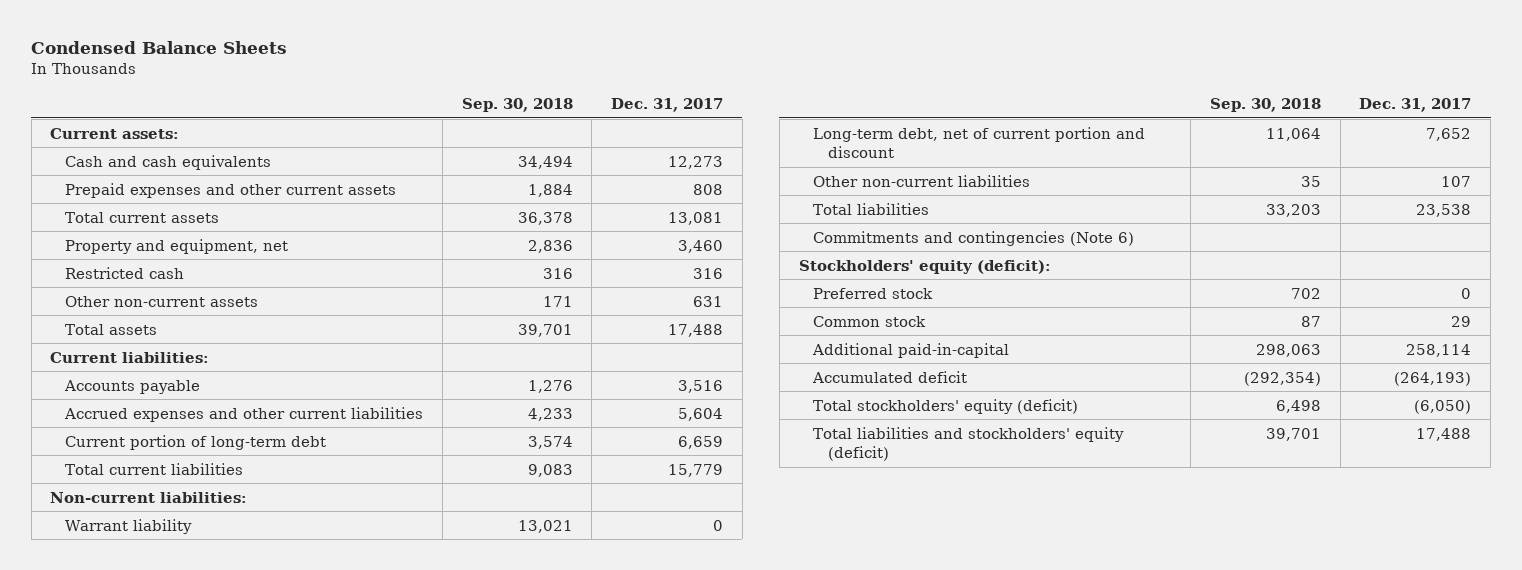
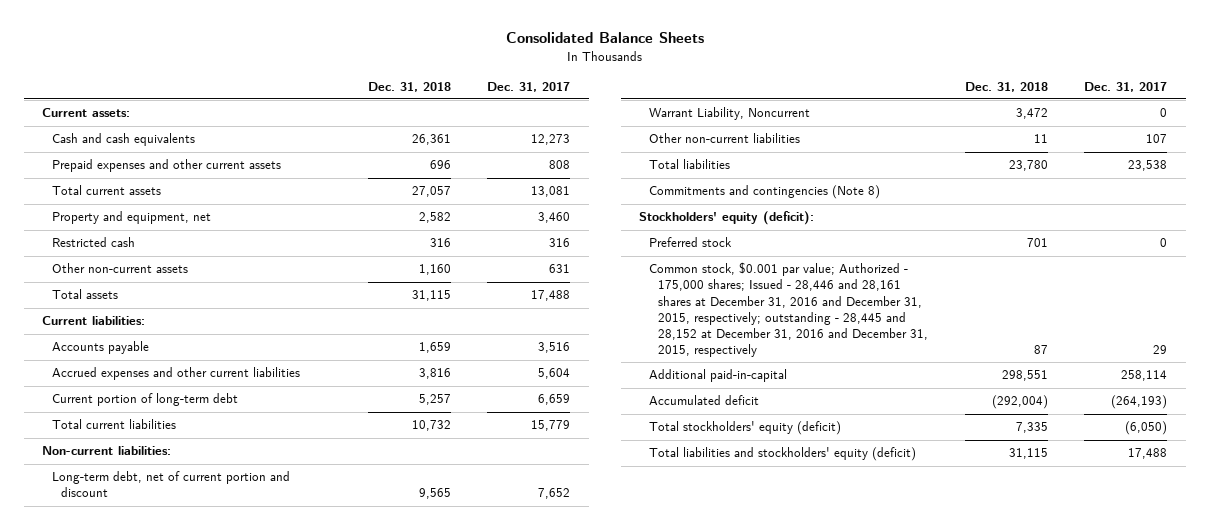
- Condensed Balance Sheets
+ Consolidated Balance Sheets
- | Sep. 30, 2018 | Dec. 31, 2017
+ | Dec. 31, 2018 | Dec. 31, 2017
- Warrant liability | 13,021 | 0
+ Warrant Liability, Noncurrent | 3,472 | 0
- Commitments and contingencies (Note 6)
+ Commitments and contingencies (Note 8)
- Common stock | 87 | 29
+ Common stock, $0.001 par value; Authorized - 175,000 shares; Issued - 28,446 and 28,161 shares at December 31, 2016 and December 31, 2015, respectively; outstanding - 28,445 and 28,152 at December 31, 2016 and December 31, 2015, respectively | 87 | 29

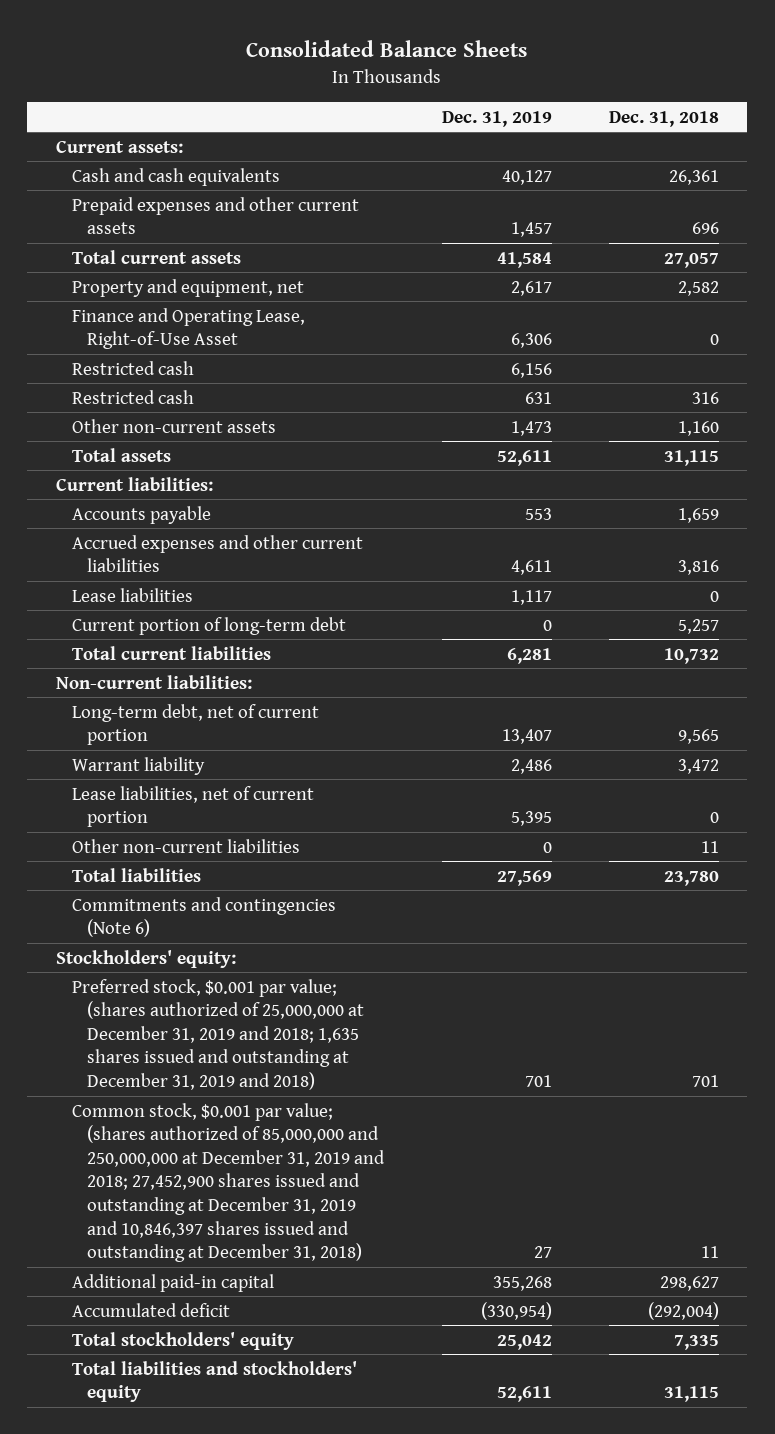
- | Dec. 31, 2018 | Dec. 31, 2017
+ | Dec. 31, 2019 | Dec. 31, 2018
+ Finance and Operating Lease, Right-of-Use Asset | 6,306 | 0
+ Restricted cash | 6,156 |
+ Lease liabilities | 1,117 | 0
- Long-term debt, net of current portion and discount | 9,565 | 7,652
- Warrant Liability, Noncurrent | 3,472 | 0
+ Long-term debt, net of current portion | 13,407 | 9,565
+ Warrant liability | 2,486 | 3,472
+ Lease liabilities, net of current portion | 5,395 | 0
- Commitments and contingencies (Note 8)
- Stockholders' equity (deficit):
- Preferred stock | 701 | 0
- Common stock, $0.001 par value; Authorized - 175,000 shares; Issued - 28,446 and 28,161 shares at December 31, 2016 and December 31, 2015, respectively; outstanding - 28,445 and 28,152 at December 31, 2016 and December 31, 2015, respectively | 87 | 29
- Additional paid-in-capital | 298,551 | 258,114
+ Commitments and contingencies (Note 6)
+ Stockholders' equity:
+ Preferred stock, $0.001 par value; (shares authorized of 25,000,000 at December 31, 2019 and 2018; 1,635 shares issued and outstanding at December 31, 2019 and 2018) | 701 | 701
+ Common stock, $0.001 par value; (shares authorized of 85,000,000 and 250,000,000 at December 31, 2019 and 2018; 27,452,900 shares issued and outstanding at December 31, 2019 and 10,846,397 shares issued and outstanding at December 31, 2018) | 27 | 11
+ Additional paid-in capital | 355,268 | 298,627
- Total stockholders' equity (deficit) | 7,335 | (6,050)
- Total liabilities and stockholders' equity (deficit) | 31,115 | 17,488
+ Total stockholders' equity | 25,042 | 7,335
+ Total liabilities and stockholders' equity | 52,611 | 31,115

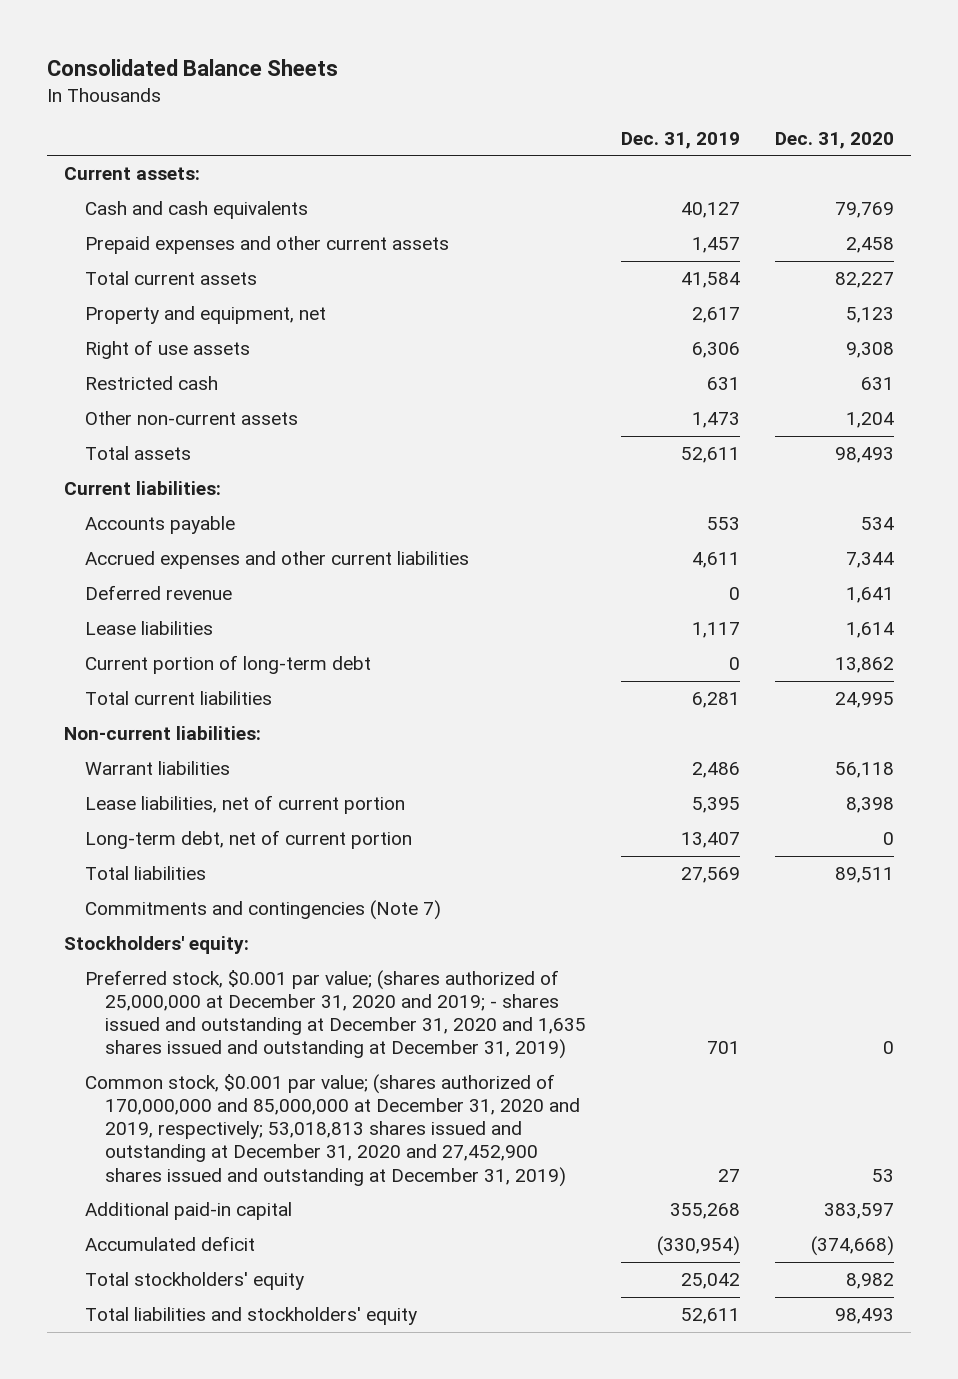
- | Dec. 31, 2019 | Dec. 31, 2018
+ | Dec. 31, 2019 | Dec. 31, 2020
- Finance and Operating Lease, Right-of-Use Asset | 6,306 | 0
- Restricted cash | 6,156 |
+ Right of use assets | 6,306 | 9,308
+ Deferred revenue | 0 | 1,641
- Warrant liability | 2,486 | 3,472
+ Warrant liabilities | 2,486 | 56,118
- Other non-current liabilities | 0 | 11
moved down: Long-term debt, net of current portion | 13,407 | 0
- Commitments and contingencies (Note 6)
+ Commitments and contingencies (Note 7)
- Preferred stock, $0.001 par value; (shares authorized of 25,000,000 at December 31, 2019 and 2018; 1,635 shares issued and outstanding at December 31, 2019 and 2018) | 701 | 701
- Common stock, $0.001 par value; (shares authorized of 85,000,000 and 250,000,000 at December 31, 2019 and 2018; 27,452,900 shares issued and outstanding at December 31, 2019 and 10,846,397 shares issued and outstanding at December 31, 2018) | 27 | 11
+ Preferred stock, $0.001 par value; (shares authorized of 25,000,000 at December 31, 2020 and 2019; - shares issued and outstanding at December 31, 2020 and 1,635 shares issued and outstanding at December 31, 2019) | 701 | 0
+ Common stock, $0.001 par value; (shares authorized of 170,000,000 and 85,000,000 at December 31, 2020 and 2019, respectively; 53,018,813 shares issued and outstanding at December 31, 2020 and 27,452,900 shares issued and outstanding at December 31, 2019) | 27 | 53

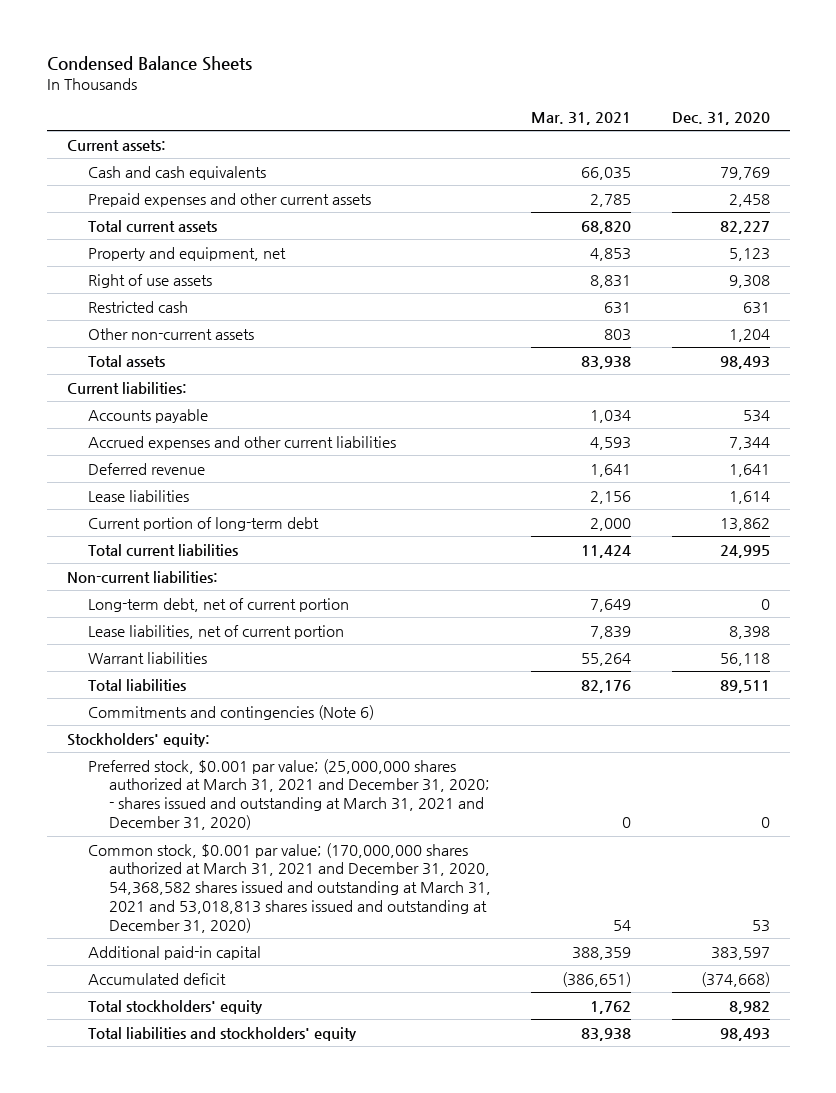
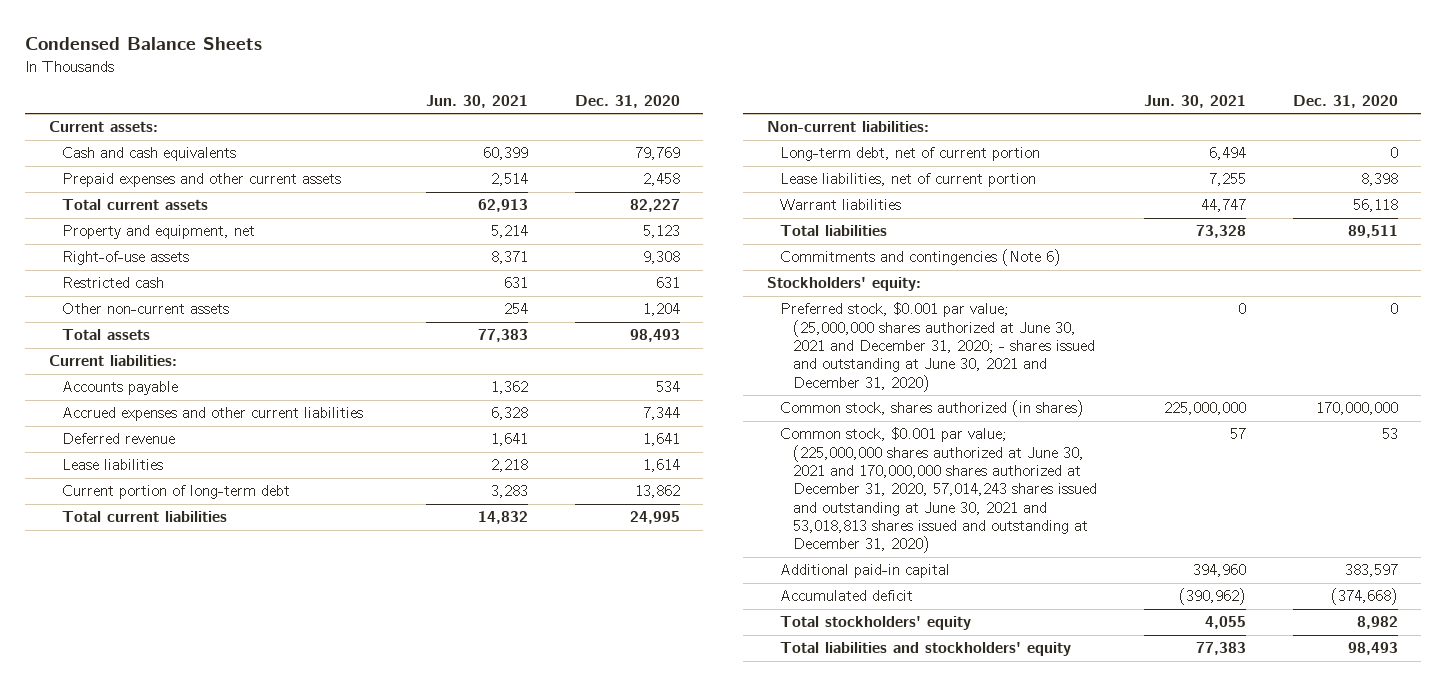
- | Mar. 31, 2021 | Dec. 31, 2020
+ | Jun. 30, 2021 | Dec. 31, 2020
- Right of use assets | 8,831 | 9,308
+ Right-of-use assets | 8,371 | 9,308
- Preferred stock, $0.001 par value; (25,000,000 shares authorized at March 31, 2021 and December 31, 2020; - shares issued and outstanding at March 31, 2021 and December 31, 2020) | 0 | 0
- Common stock, $0.001 par value; (170,000,000 shares authorized at March 31, 2021 and December 31, 2020, 54,368,582 shares issued and outstanding at March 31, 2021 and 53,018,813 shares issued and outstanding at December 31, 2020) | 54 | 53
+ Preferred stock, $0.001 par value; (25,000,000 shares authorized at June 30, 2021 and December 31, 2020; - shares issued and outstanding at June 30, 2021 and December 31, 2020) | 0 | 0
+ Common stock, shares authorized (in shares) | 225,000,000 | 170,000,000
+ Common stock, $0.001 par value; (225,000,000 shares authorized at June 30, 2021 and 170,000,000 shares authorized at December 31, 2020, 57,014,243 shares issued and outstanding at June 30, 2021 and 53,018,813 shares issued and outstanding at December 31, 2020) | 57 | 53

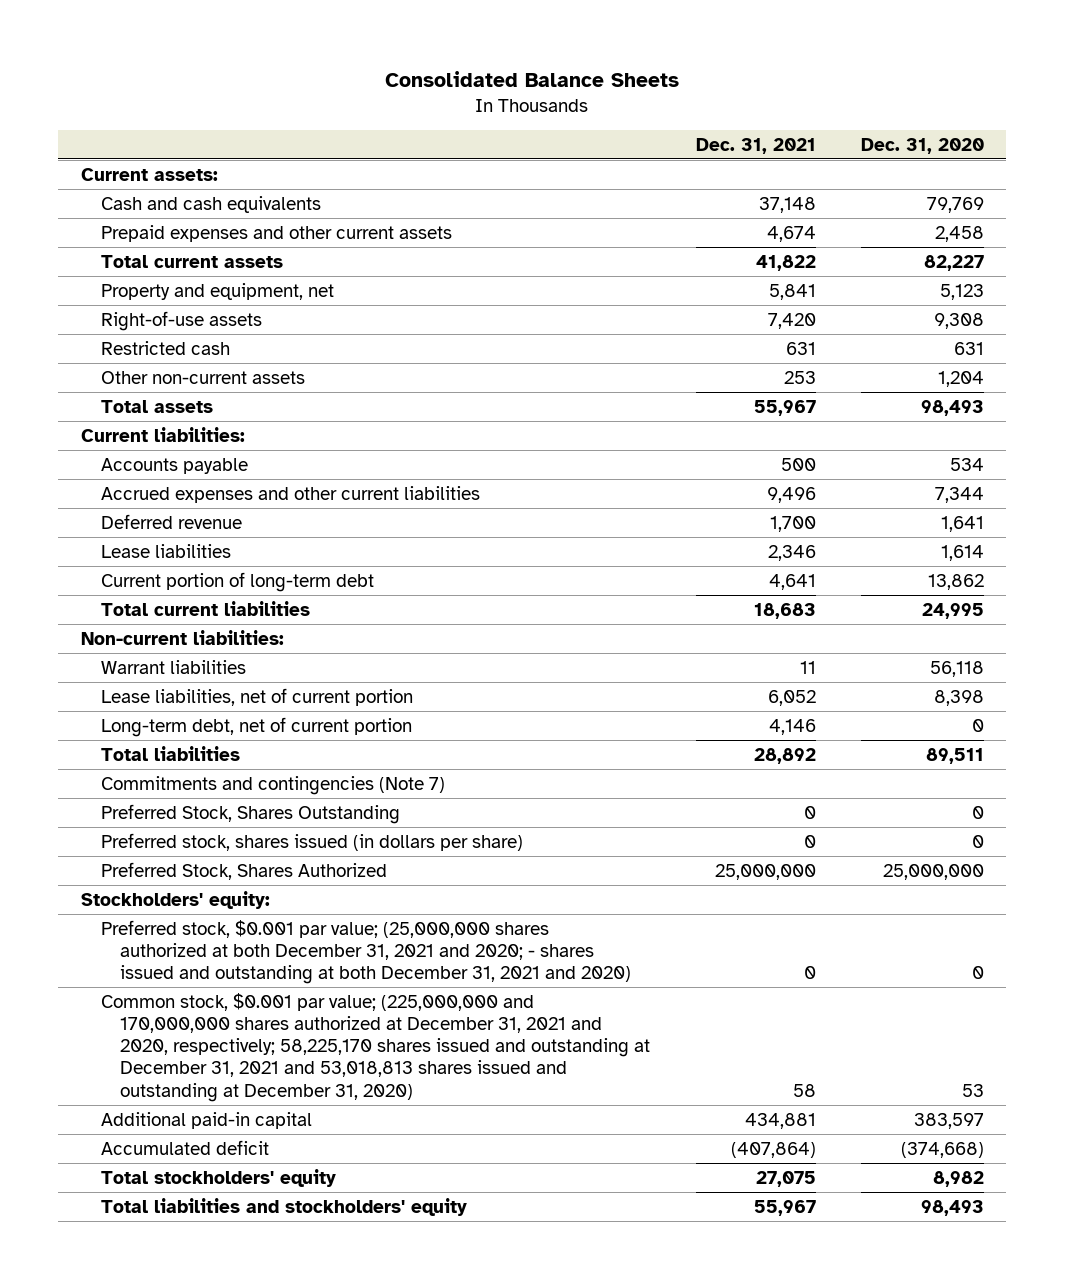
- Condensed Balance Sheets
+ Consolidated Balance Sheets
- | Jun. 30, 2021 | Dec. 31, 2020
+ | Dec. 31, 2021 | Dec. 31, 2020
moved down: Lease liabilities, net of current portion | 6,052 | 8,398
moved down: Long-term debt, net of current portion | 4,146 | 0
- Commitments and contingencies (Note 6)
+ Commitments and contingencies (Note 7)
+ Preferred Stock, Shares Outstanding | 0 | 0
+ Preferred stock, shares issued (in dollars per share) | 0 | 0
+ Preferred Stock, Shares Authorized | 25,000,000 | 25,000,000
- Preferred stock, $0.001 par value; (25,000,000 shares authorized at June 30, 2021 and December 31, 2020; - shares issued and outstanding at June 30, 2021 and December 31, 2020) | 0 | 0
- Common stock, shares authorized (in shares) | 225,000,000 | 170,000,000
- Common stock, $0.001 par value; (225,000,000 shares authorized at June 30, 2021 and 170,000,000 shares authorized at December 31, 2020, 57,014,243 shares issued and outstanding at June 30, 2021 and 53,018,813 shares issued and outstanding at December 31, 2020) | 57 | 53
+ Preferred stock, $0.001 par value; (25,000,000 shares authorized at both December 31, 2021 and 2020; - shares issued and outstanding at both December 31, 2021 and 2020) | 0 | 0
+ Common stock, $0.001 par value; (225,000,000 and 170,000,000 shares authorized at December 31, 2021 and 2020, respectively; 58,225,170 shares issued and outstanding at December 31, 2021 and 53,018,813 shares issued and outstanding at December 31, 2020) | 58 | 53

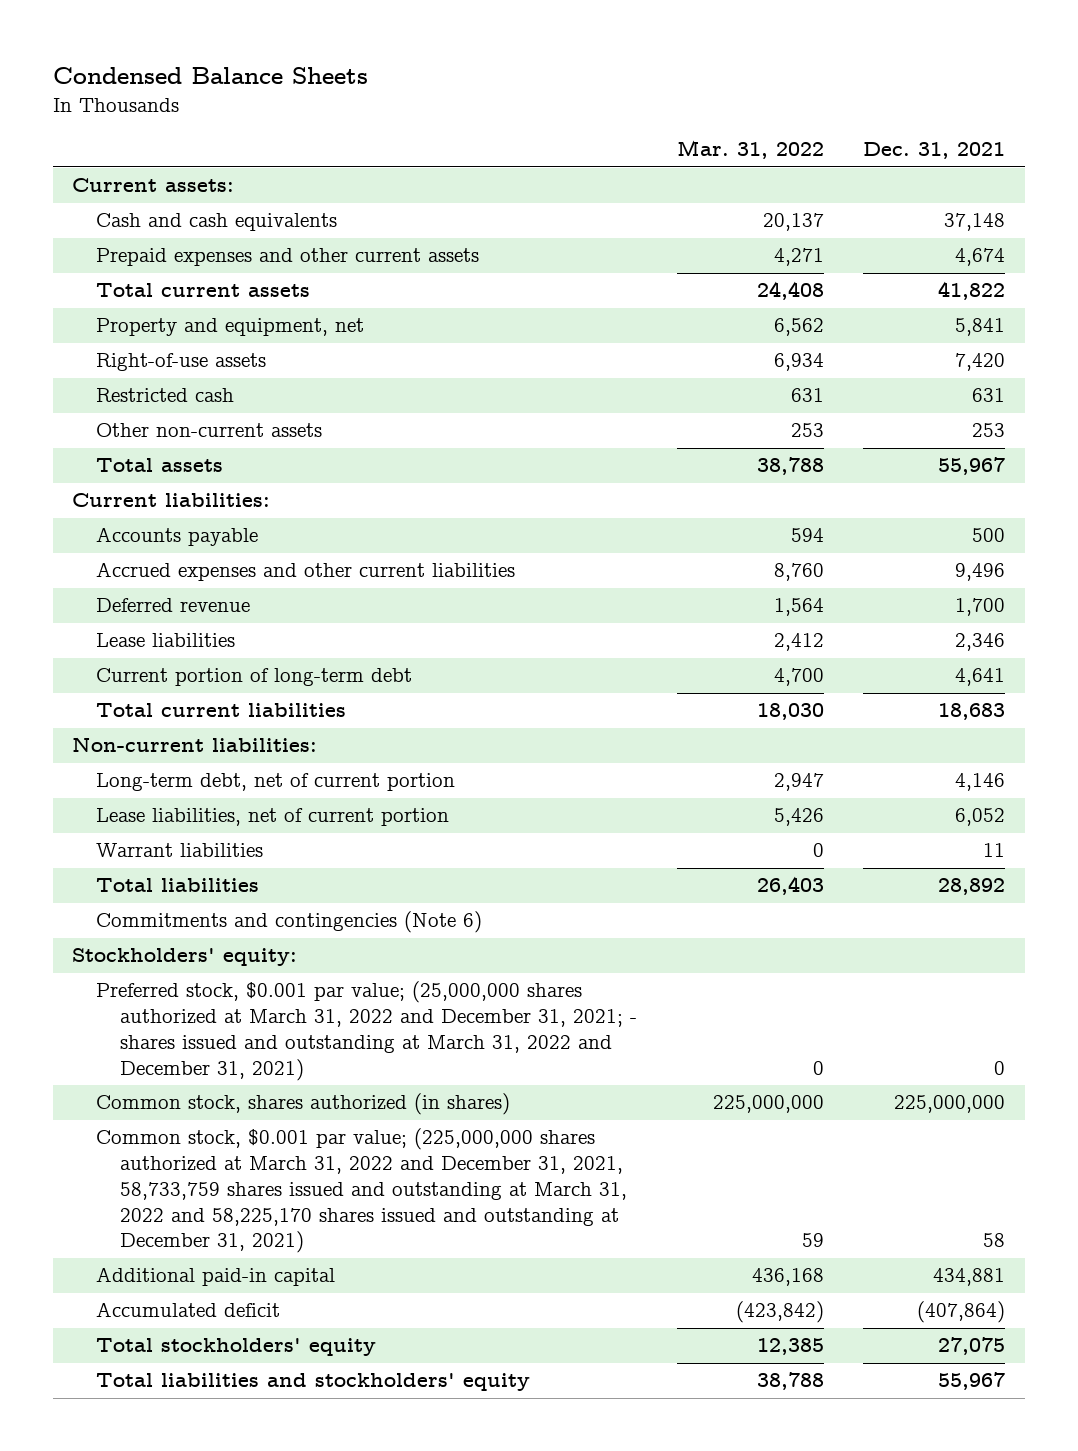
- Consolidated Balance Sheets
+ Condensed Balance Sheets
- | Dec. 31, 2021 | Dec. 31, 2020
+ | Mar. 31, 2022 | Dec. 31, 2021
moved down: Lease liabilities, net of current portion | 5,426 | 6,052
moved down: Warrant liabilities | 0 | 11
- Commitments and contingencies (Note 7)
- Preferred Stock, Shares Outstanding | 0 | 0
- Preferred stock, shares issued (in dollars per share) | 0 | 0
- Preferred Stock, Shares Authorized | 25,000,000 | 25,000,000
+ Commitments and contingencies (Note 6)
- Preferred stock, $0.001 par value; (25,000,000 shares authorized at both December 31, 2021 and 2020; - shares issued and outstanding at both December 31, 2021 and 2020) | 0 | 0
- Common stock, $0.001 par value; (225,000,000 and 170,000,000 shares authorized at December 31, 2021 and 2020, respectively; 58,225,170 shares issued and outstanding at December 31, 2021 and 53,018,813 shares issued and outstanding at December 31, 2020) | 58 | 53
+ Preferred stock, $0.001 par value; (25,000,000 shares authorized at March 31, 2022 and December 31, 2021; - shares issued and outstanding at March 31, 2022 and December 31, 2021) | 0 | 0
+ Common stock, shares authorized (in shares) | 225,000,000 | 225,000,000
+ Common stock, $0.001 par value; (225,000,000 shares authorized at March 31, 2022 and December 31, 2021, 58,733,759 shares issued and outstanding at March 31, 2022 and 58,225,170 shares issued and outstanding at December 31, 2021) | 59 | 58

